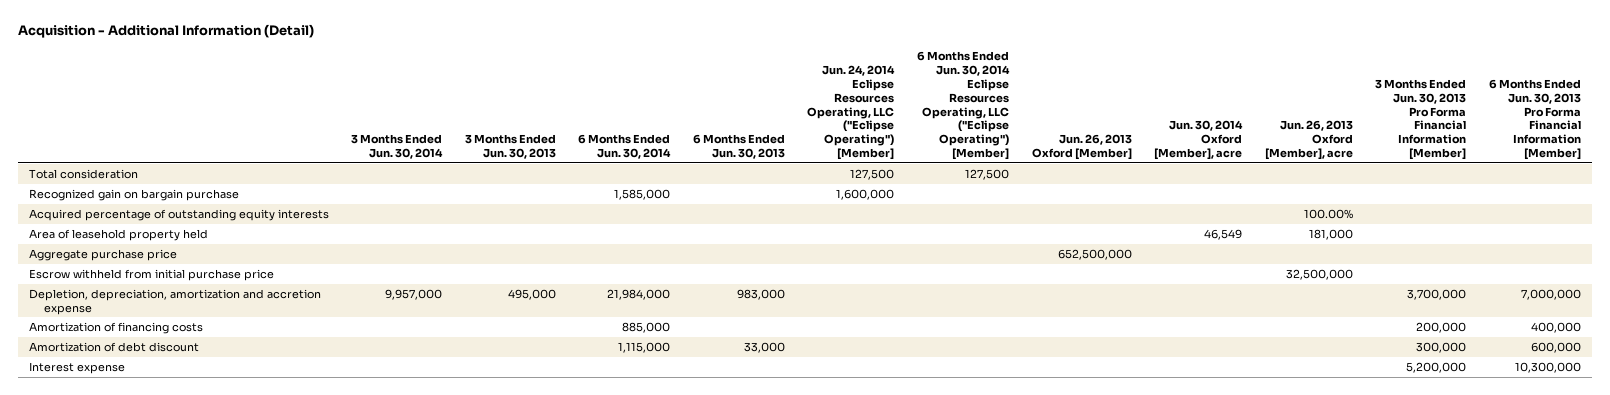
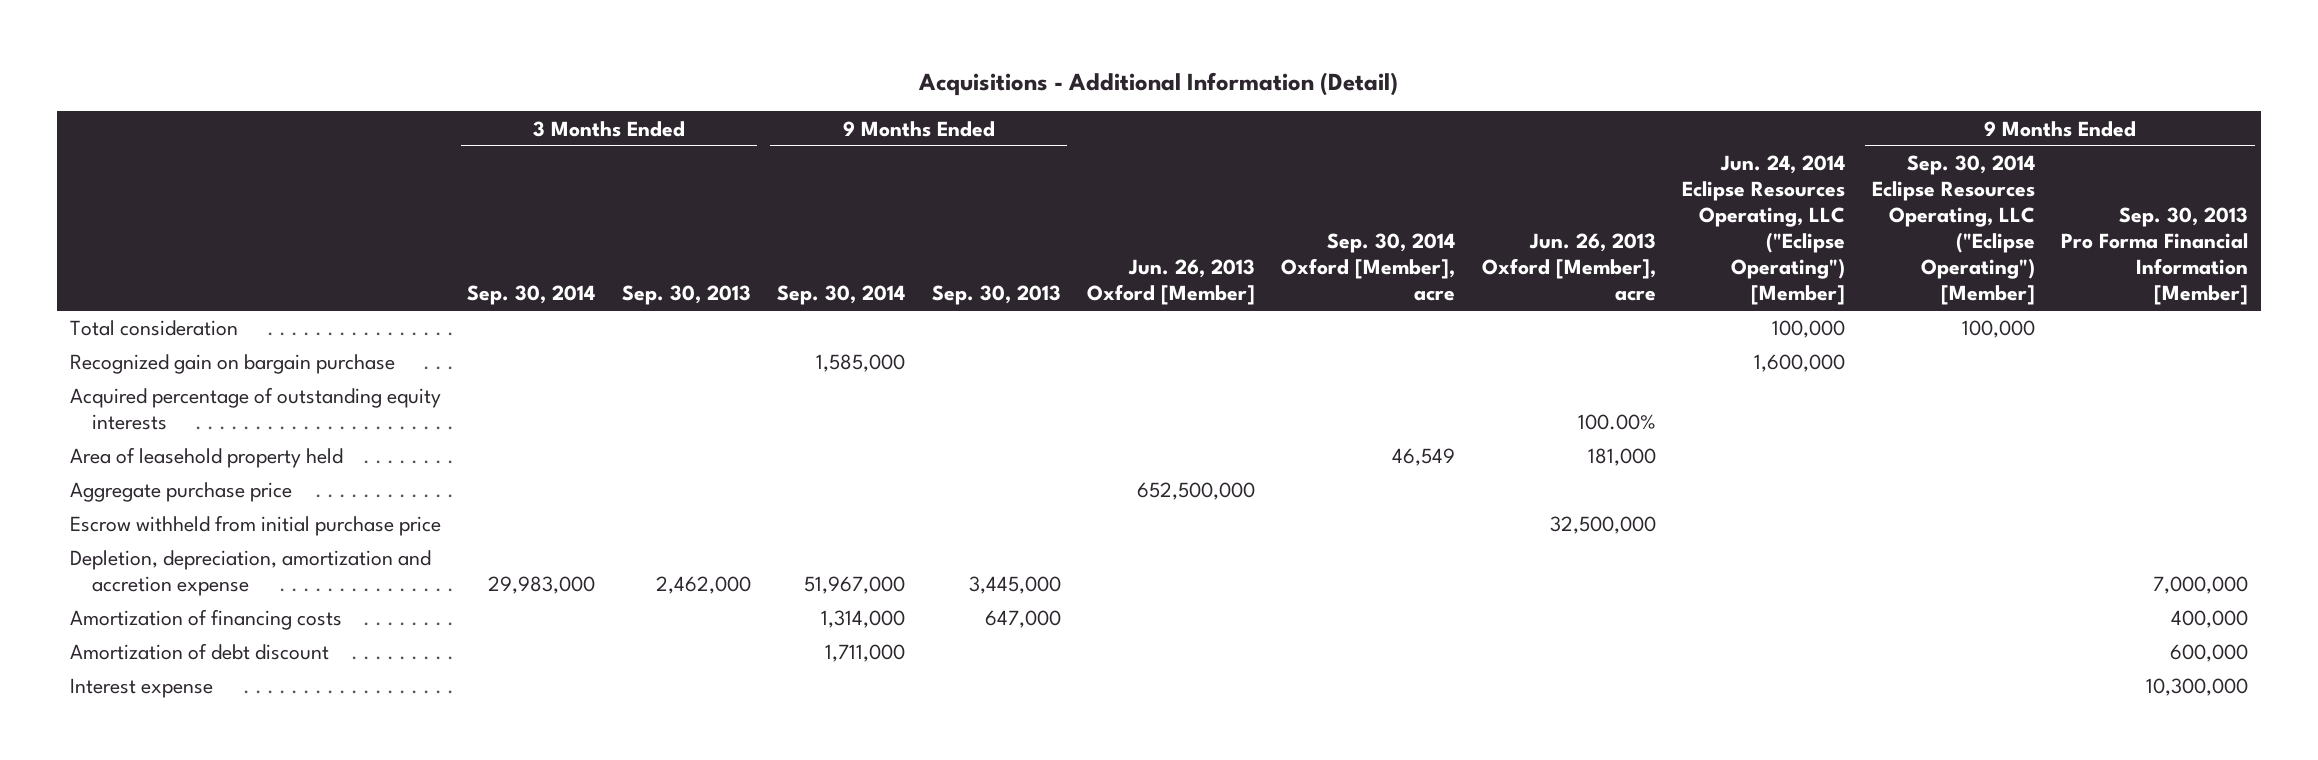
- Acquisition - Additional Information (Detail)
+ Acquisitions - Additional Information (Detail)
- | 3 Months Ended Jun. 30, 2014 | 3 Months Ended Jun. 30, 2013 | 6 Months Ended Jun. 30, 2014 | 6 Months Ended Jun. 30, 2013 | Jun. 24, 2014 Eclipse Resources Operating, LLC ("Eclipse Operating") [Member] | 6 Months Ended Jun. 30, 2014 Eclipse Resources Operating, LLC ("Eclipse Operating") [Member] | Jun. 26, 2013 Oxford [Member] | Jun. 30, 2014 Oxford [Member], acre | Jun. 26, 2013 Oxford [Member], acre | 3 Months Ended Jun. 30, 2013 Pro Forma Financial Information [Member] | 6 Months Ended Jun. 30, 2013 Pro Forma Financial Information [Member]
+ | 3 Months Ended Sep. 30, 2014 | 3 Months Ended Sep. 30, 2013 | 9 Months Ended Sep. 30, 2014 | 9 Months Ended Sep. 30, 2013 | Jun. 26, 2013 Oxford [Member] | Sep. 30, 2014 Oxford [Member], acre | Jun. 26, 2013 Oxford [Member], acre | Jun. 24, 2014 Eclipse Resources Operating, LLC ("Eclipse Operating") [Member] | 9 Months Ended Sep. 30, 2014 Eclipse Resources Operating, LLC ("Eclipse Operating") [Member] | 9 Months Ended Sep. 30, 2013 Pro Forma Financial Information [Member]
- Total consideration | | | | | 127,500 | 127,500 | | | | |
+ Total consideration | | | | | | | | 100,000 | 100,000 |

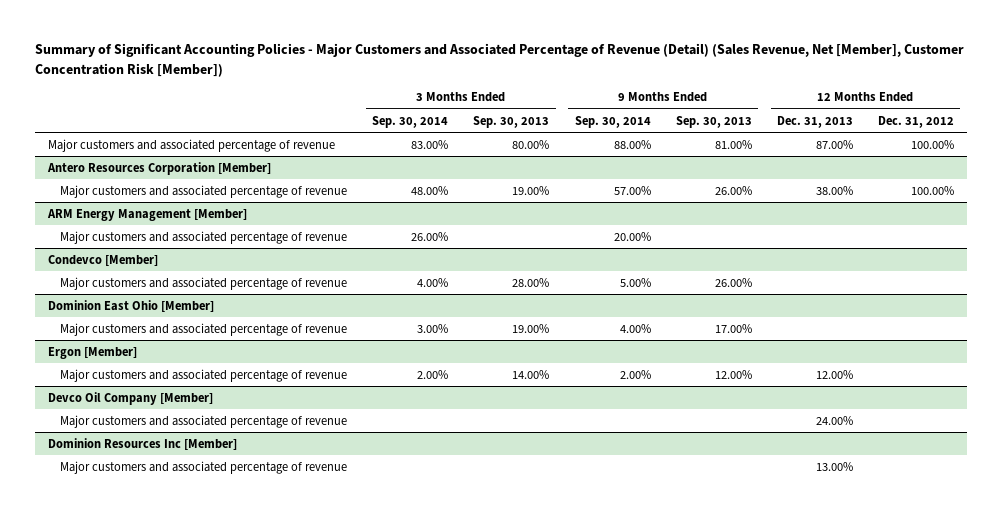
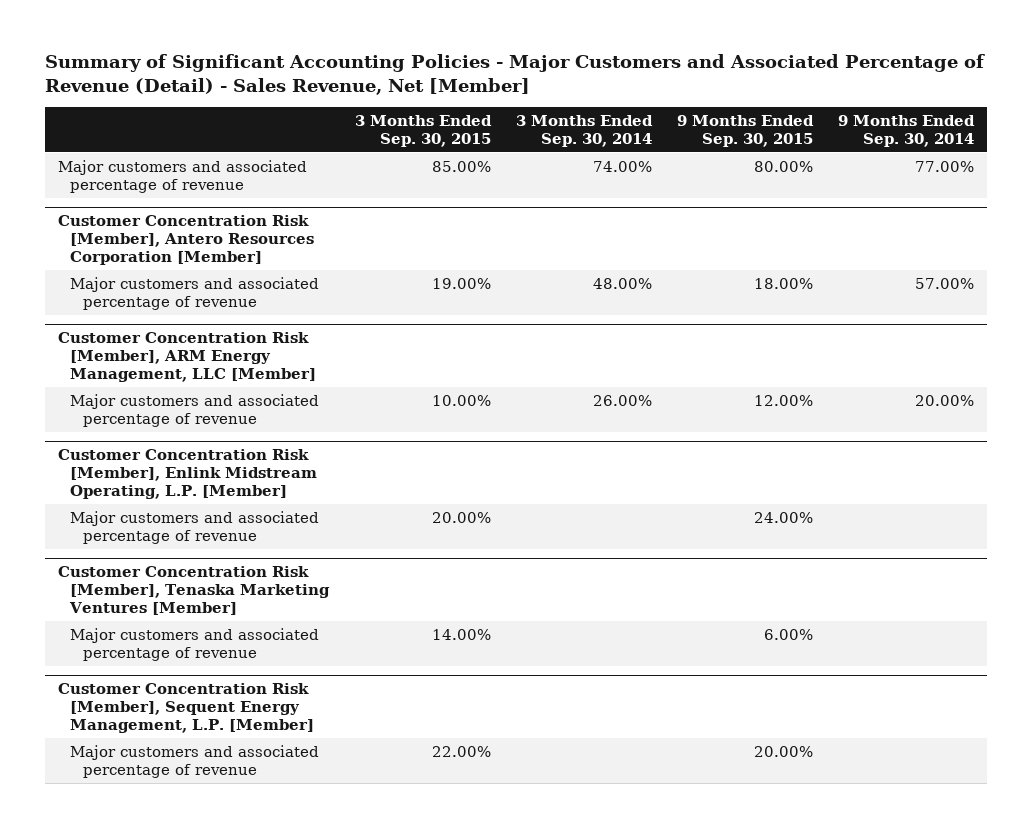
- Summary of Significant Accounting Policies - Major Customers and Associated Percentage of Revenue (Detail) (Sales Revenue, Net [Member], Customer Concentration Risk [Member])
+ Summary of Significant Accounting Policies - Major Customers and Associated Percentage of Revenue (Detail) - Sales Revenue, Net [Member]
- | 3 Months Ended Sep. 30, 2014 | 3 Months Ended Sep. 30, 2013 | 9 Months Ended Sep. 30, 2014 | 9 Months Ended Sep. 30, 2013 | 12 Months Ended Dec. 31, 2013 | 12 Months Ended Dec. 31, 2012
+ | 3 Months Ended Sep. 30, 2015 | 3 Months Ended Sep. 30, 2014 | 9 Months Ended Sep. 30, 2015 | 9 Months Ended Sep. 30, 2014
- Major customers and associated percentage of revenue | 83.00% | 80.00% | 88.00% | 81.00% | 87.00% | 100.00%
- Antero Resources Corporation [Member]
+ Major customers and associated percentage of revenue | 85.00% | 74.00% | 80.00% | 77.00%
+ Customer Concentration Risk [Member], Antero Resources Corporation [Member]
- ARM Energy Management [Member]
+ Customer Concentration Risk [Member], ARM Energy Management, LLC [Member]
- Condevco [Member]
- Major customers and associated percentage of revenue | 4.00% | 28.00% | 5.00% | 26.00% | |
- Dominion East Ohio [Member]
- Major customers and associated percentage of revenue | 3.00% | 19.00% | 4.00% | 17.00% | |
- Ergon [Member]
- Major customers and associated percentage of revenue | 2.00% | 14.00% | 2.00% | 12.00% | 12.00% |
- Devco Oil Company [Member]
- Major customers and associated percentage of revenue | | | | | 24.00% |
- Dominion Resources Inc [Member]
- Major customers and associated percentage of revenue | | | | | 13.00% |
+ Customer Concentration Risk [Member], Enlink Midstream Operating, L.P. [Member]
+ Major customers and associated percentage of revenue | 20.00% | | 24.00% |
+ Customer Concentration Risk [Member], Tenaska Marketing Ventures [Member]
+ Major customers and associated percentage of revenue | 14.00% | | 6.00% |
+ Customer Concentration Risk [Member], Sequent Energy Management, L.P. [Member]
+ Major customers and associated percentage of revenue | 22.00% | | 20.00% |

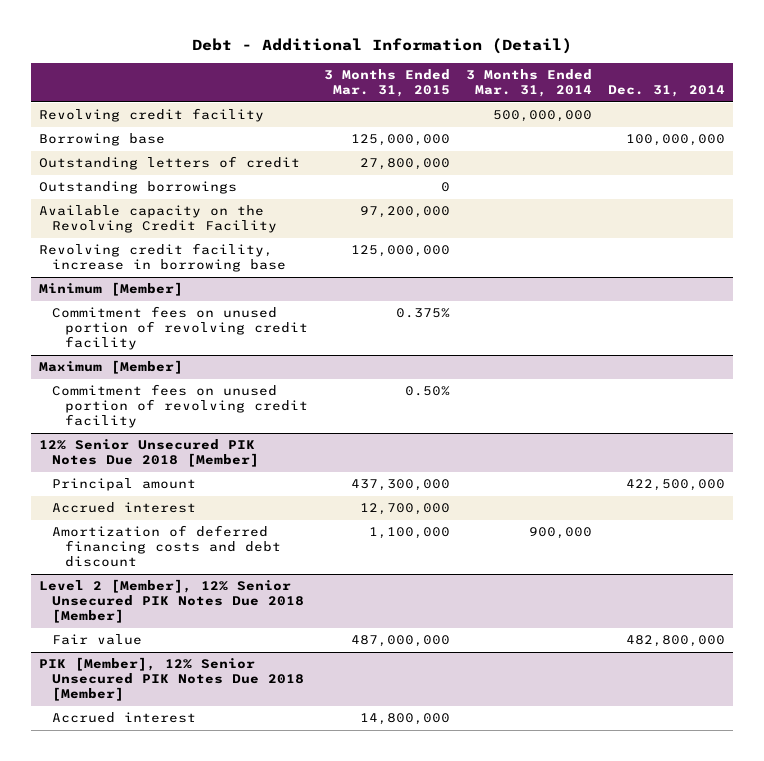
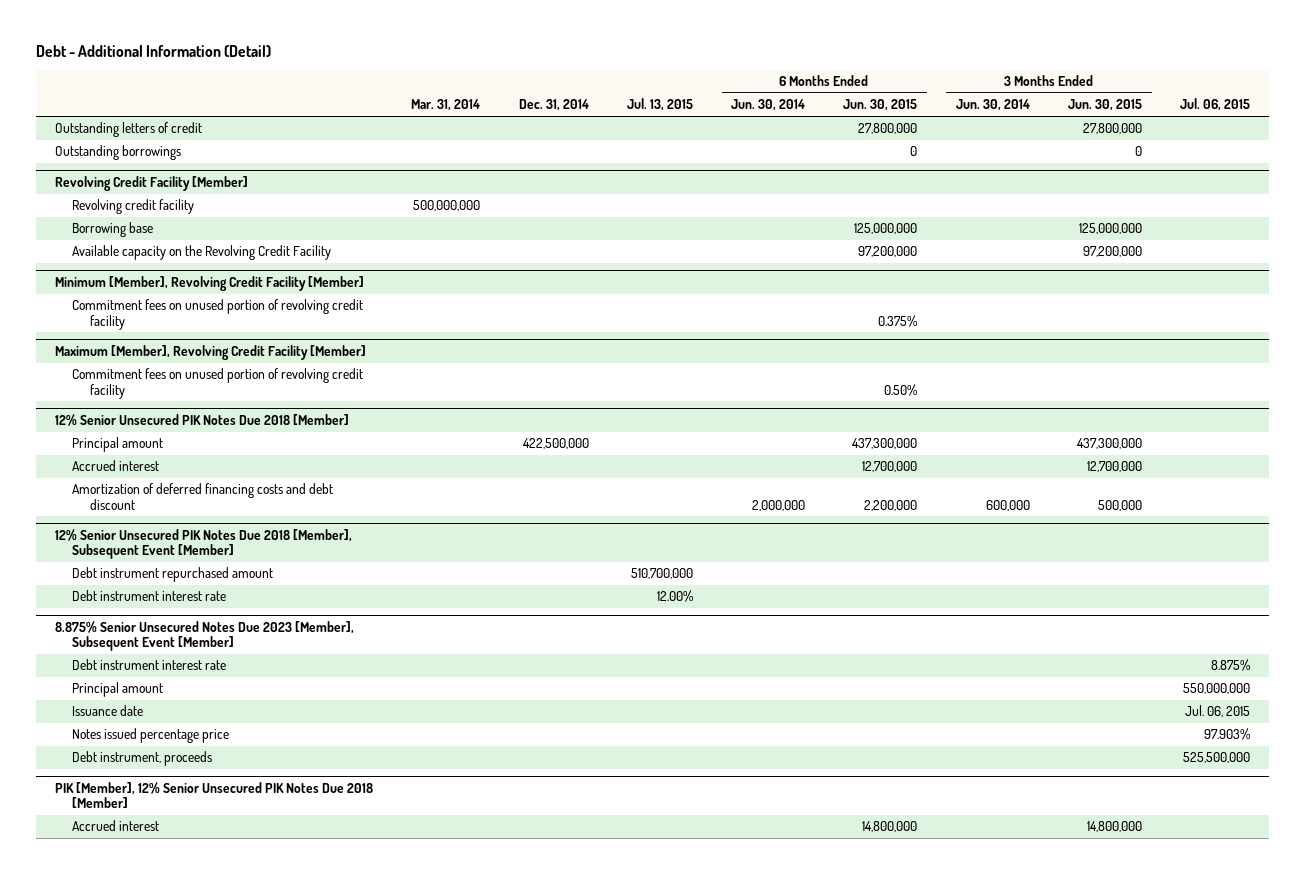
- | 3 Months Ended Mar. 31, 2015 | 3 Months Ended Mar. 31, 2014 | Dec. 31, 2014
+ | Mar. 31, 2014 | Dec. 31, 2014 | Jul. 13, 2015 | 6 Months Ended Jun. 30, 2014 | 6 Months Ended Jun. 30, 2015 | 3 Months Ended Jun. 30, 2014 | 3 Months Ended Jun. 30, 2015 | Jul. 06, 2015
- Revolving credit facility | | 500,000,000 |
- Borrowing base | 125,000,000 | | 100,000,000
- Available capacity on the Revolving Credit Facility | 97,200,000 | |
- Revolving credit facility, increase in borrowing base | 125,000,000 | |
- Minimum [Member]
+ Revolving Credit Facility [Member]
+ Revolving credit facility | 500,000,000 | | | | | | |
+ Borrowing base | | | | | 125,000,000 | | 125,000,000 |
+ Available capacity on the Revolving Credit Facility | | | | | 97,200,000 | | 97,200,000 |
+ Minimum [Member], Revolving Credit Facility [Member]
- Maximum [Member]
+ Maximum [Member], Revolving Credit Facility [Member]
- Level 2 [Member], 12% Senior Unsecured PIK Notes Due 2018 [Member]
- Fair value | 487,000,000 | | 482,800,000
+ 12% Senior Unsecured PIK Notes Due 2018 [Member], Subsequent Event [Member]
+ Debt instrument repurchased amount | | | 510,700,000 | | | | |
+ Debt instrument interest rate | | | 12.00% | | | | |
+ 8.875% Senior Unsecured Notes Due 2023 [Member], Subsequent Event [Member]
+ Debt instrument interest rate | | | | | | | | 8.875%
+ Principal amount | | | | | | | | 550,000,000
+ Issuance date | | | | | | | | Jul. 06, 2015
+ Notes issued percentage price | | | | | | | | 97.903%
+ Debt instrument, proceeds | | | | | | | | 525,500,000

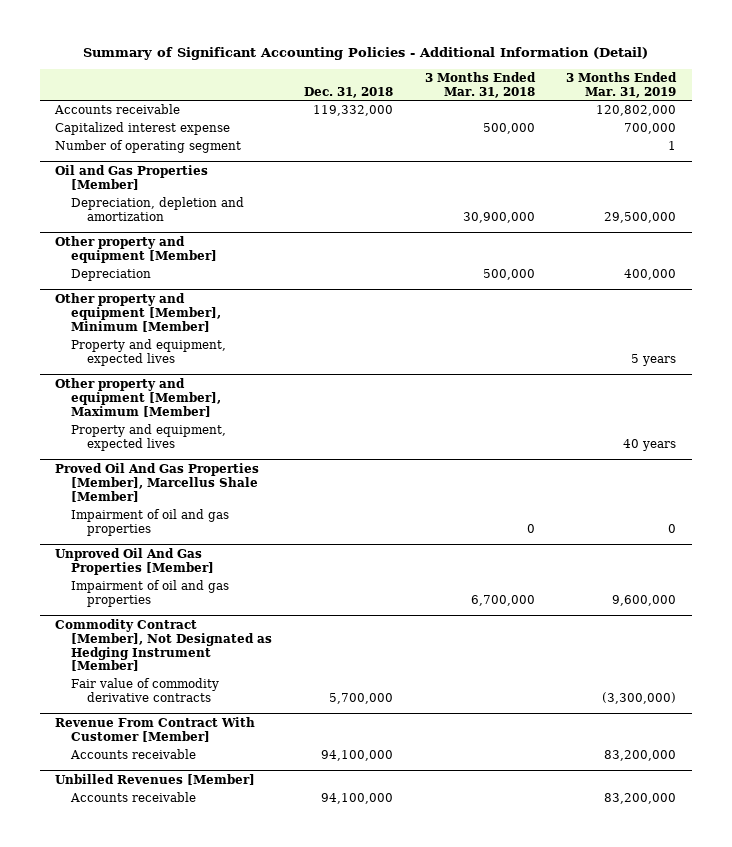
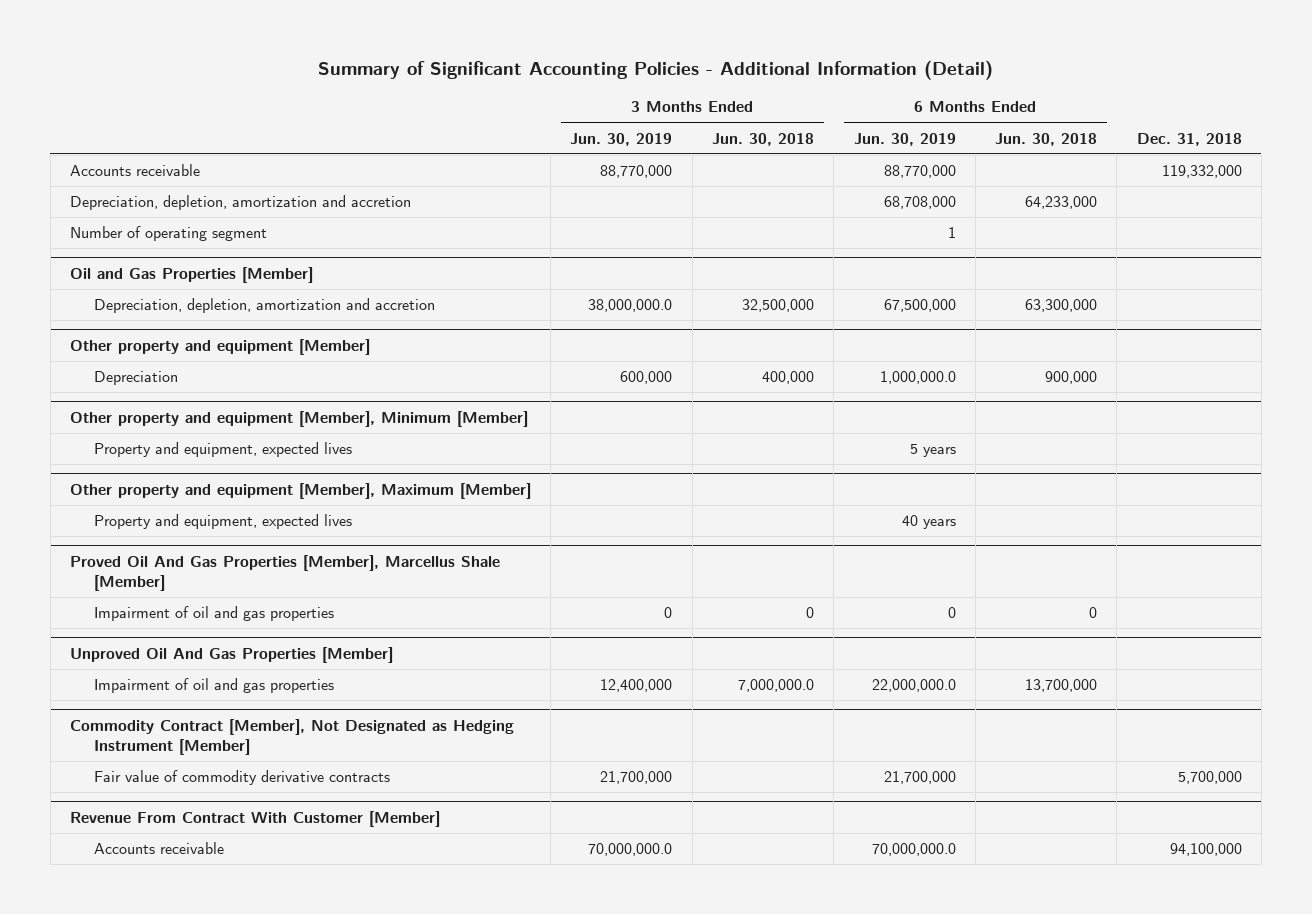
- | Dec. 31, 2018 | 3 Months Ended Mar. 31, 2018 | 3 Months Ended Mar. 31, 2019
+ | 3 Months Ended Jun. 30, 2019 | 3 Months Ended Jun. 30, 2018 | 6 Months Ended Jun. 30, 2019 | 6 Months Ended Jun. 30, 2018 | Dec. 31, 2018
- Capitalized interest expense | | 500,000 | 700,000
+ Depreciation, depletion, amortization and accretion | | | 68,708,000 | 64,233,000 |
@ Oil and Gas Properties [Member]
- Depreciation, depletion and amortization | | 30,900,000 | 29,500,000
+ Depreciation, depletion, amortization and accretion | 38,000,000.0 | 32,500,000 | 67,500,000 | 63,300,000 |
- Unbilled Revenues [Member]
- Accounts receivable | 94,100,000 | | 83,200,000

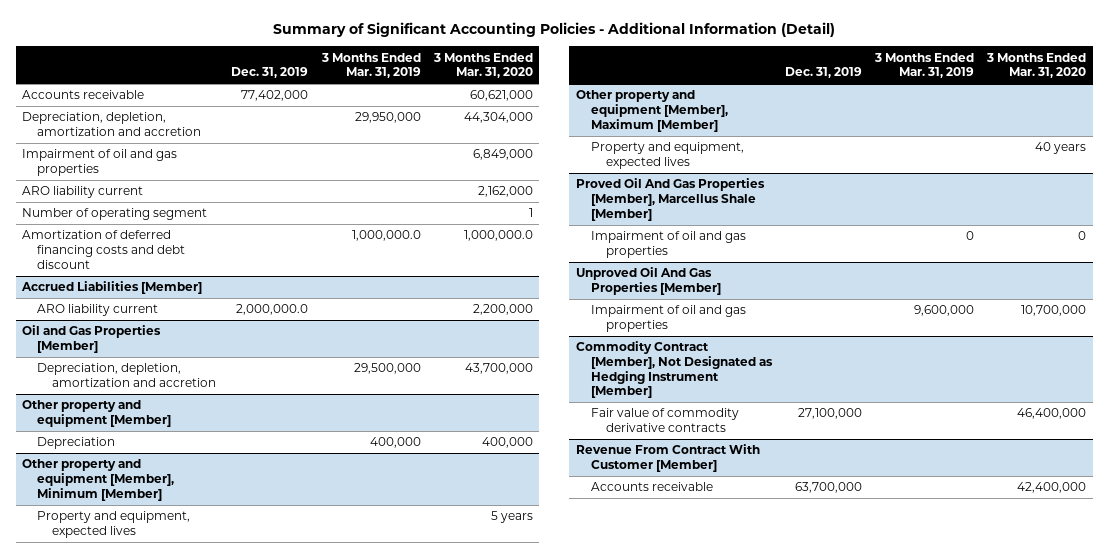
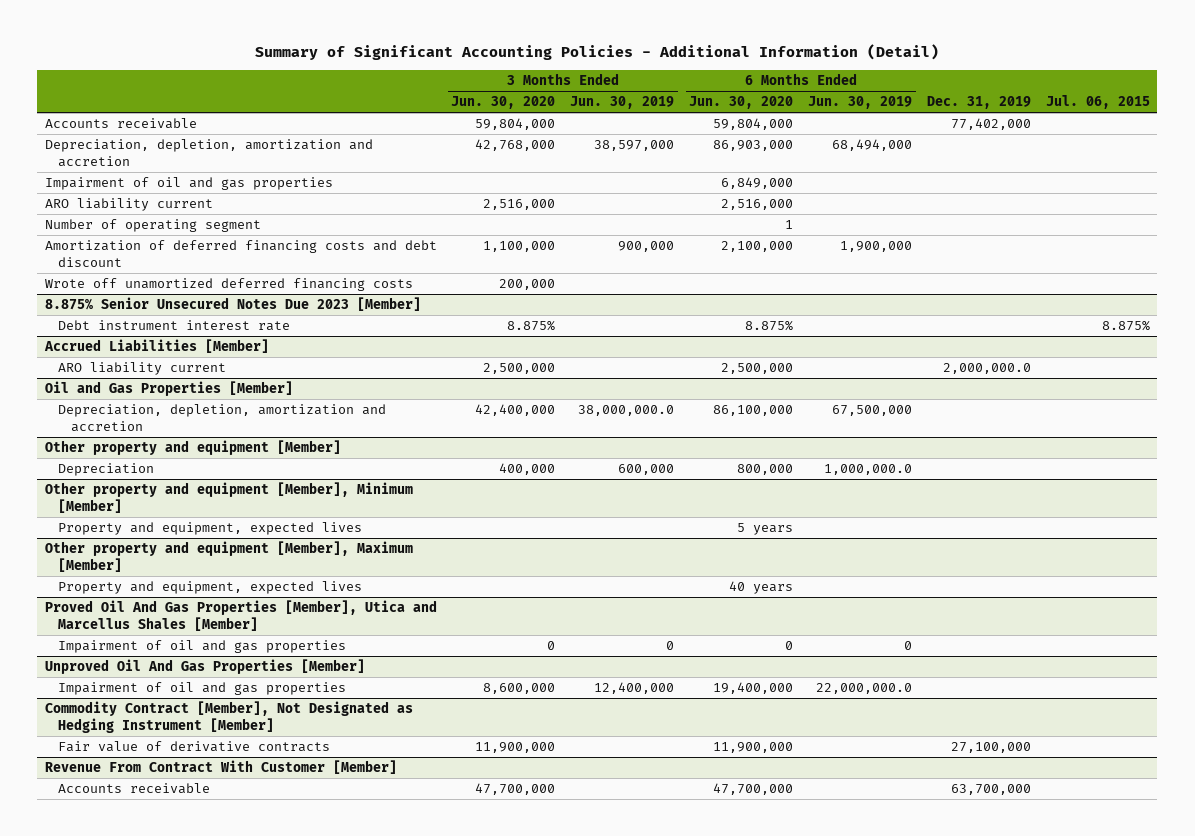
- | Dec. 31, 2019 | 3 Months Ended Mar. 31, 2019 | 3 Months Ended Mar. 31, 2020
+ | 3 Months Ended Jun. 30, 2020 | 3 Months Ended Jun. 30, 2019 | 6 Months Ended Jun. 30, 2020 | 6 Months Ended Jun. 30, 2019 | Dec. 31, 2019 | Jul. 06, 2015
+ Wrote off unamortized deferred financing costs | 200,000 | | | | |
+ 8.875% Senior Unsecured Notes Due 2023 [Member]
+ Debt instrument interest rate | 8.875% | | 8.875% | | | 8.875%
- Proved Oil And Gas Properties [Member], Marcellus Shale [Member]
+ Proved Oil And Gas Properties [Member], Utica and Marcellus Shales [Member]
@ Commodity Contract [Member], Not Designated as Hedging Instrument [Member]
- Fair value of commodity derivative contracts | 27,100,000 | | 46,400,000
+ Fair value of derivative contracts | 11,900,000 | | 11,900,000 | | 27,100,000 |

